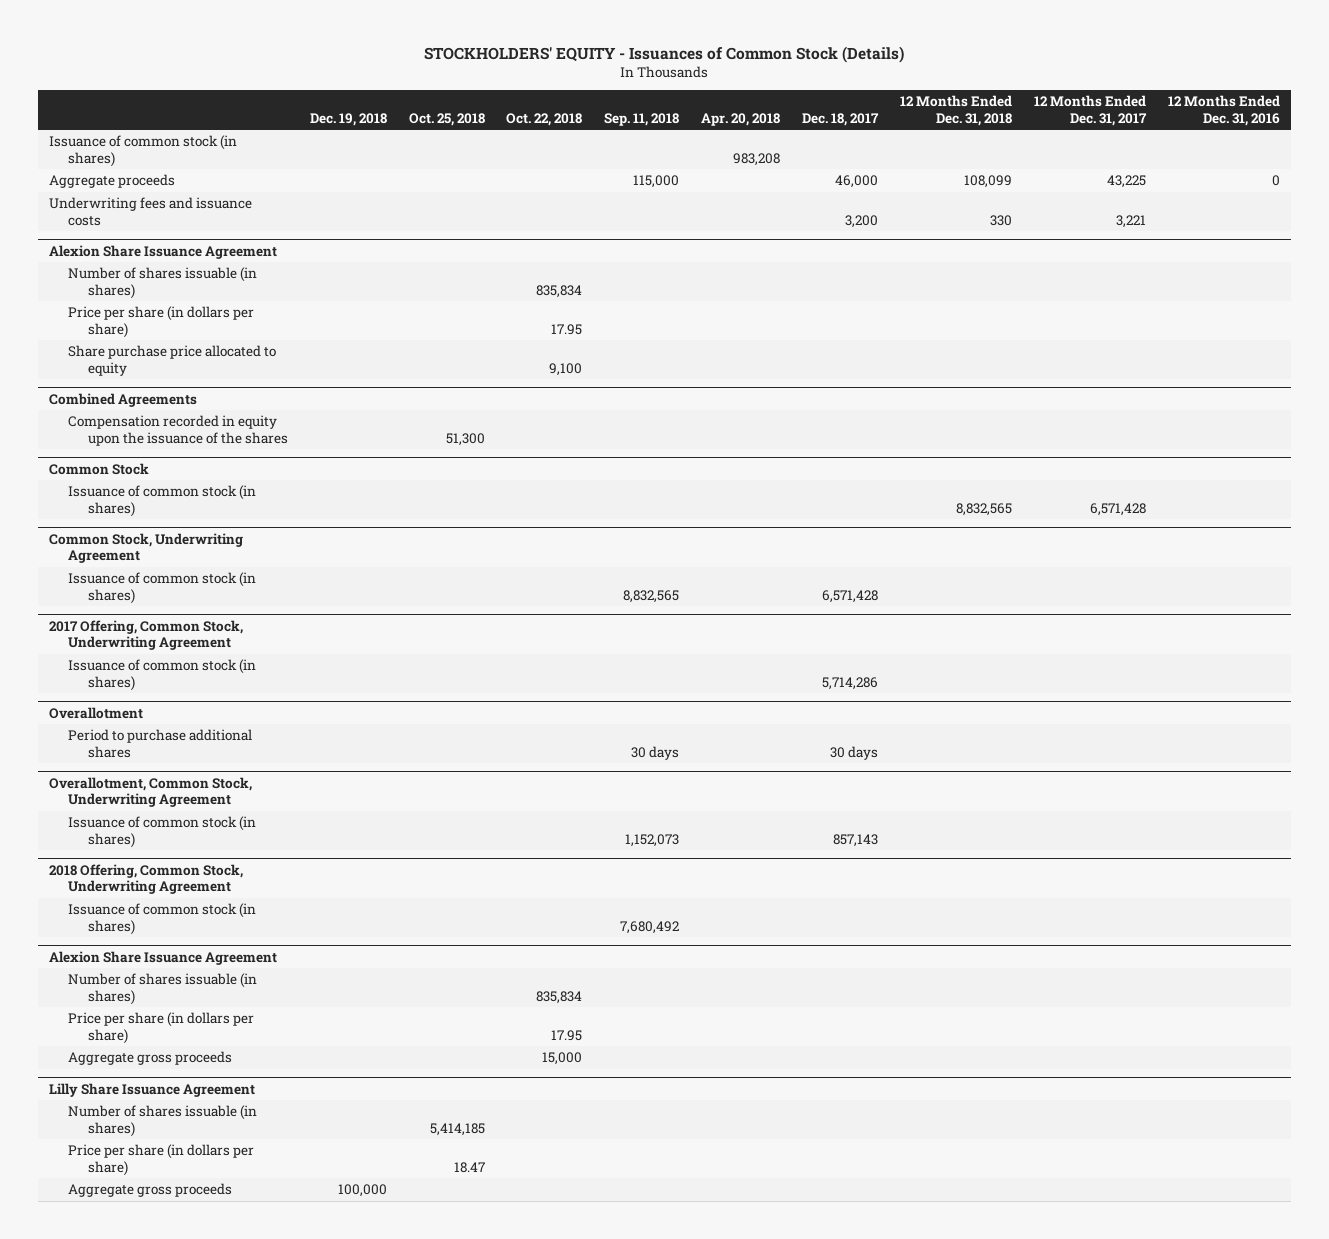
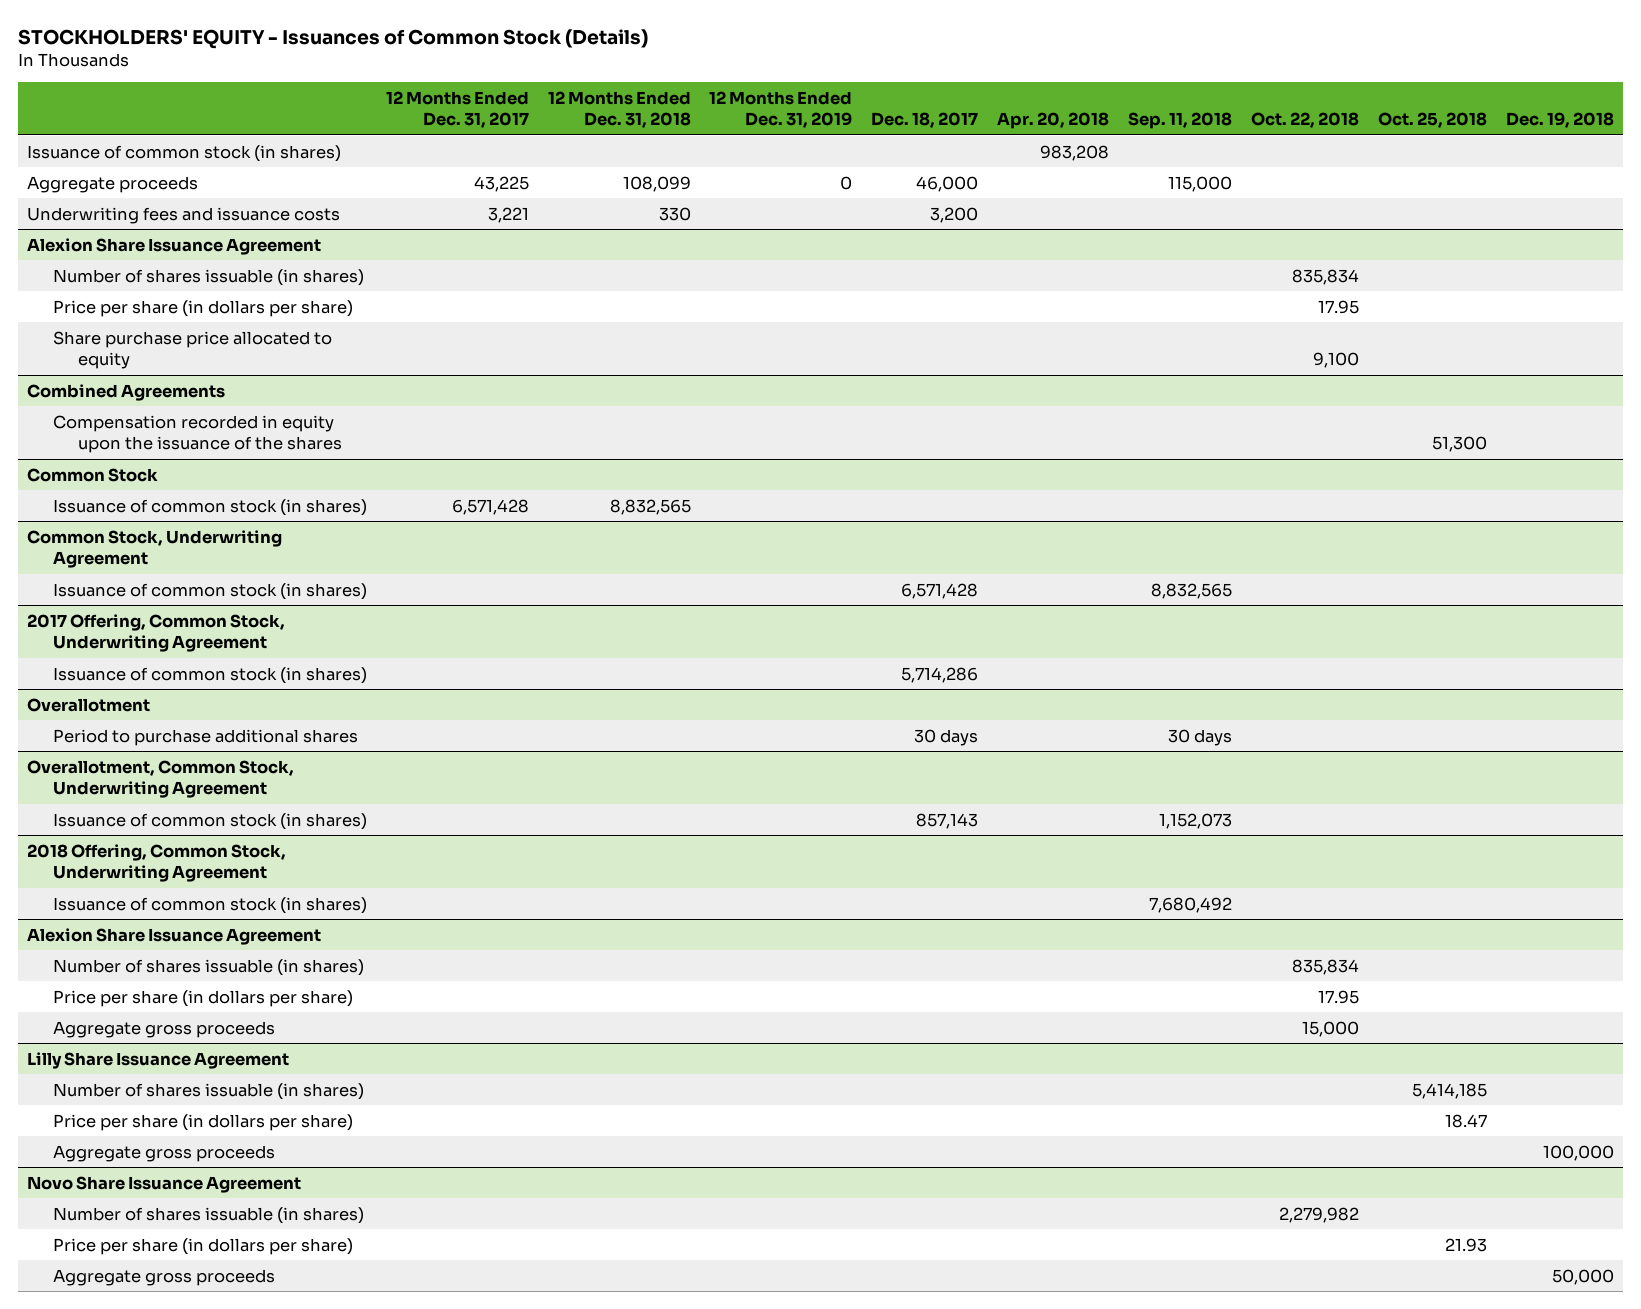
- | Dec. 19, 2018 | Oct. 25, 2018 | Oct. 22, 2018 | Sep. 11, 2018 | Apr. 20, 2018 | Dec. 18, 2017 | 12 Months Ended Dec. 31, 2018 | 12 Months Ended Dec. 31, 2017 | 12 Months Ended Dec. 31, 2016
+ | 12 Months Ended Dec. 31, 2017 | 12 Months Ended Dec. 31, 2018 | 12 Months Ended Dec. 31, 2019 | Dec. 18, 2017 | Apr. 20, 2018 | Sep. 11, 2018 | Oct. 22, 2018 | Oct. 25, 2018 | Dec. 19, 2018
+ Novo Share Issuance Agreement
+ Number of shares issuable (in shares) | | | | | | | 2,279,982 | |
+ Price per share (in dollars per share) | | | | | | | | 21.93 |
+ Aggregate gross proceeds | | | | | | | | | 50,000

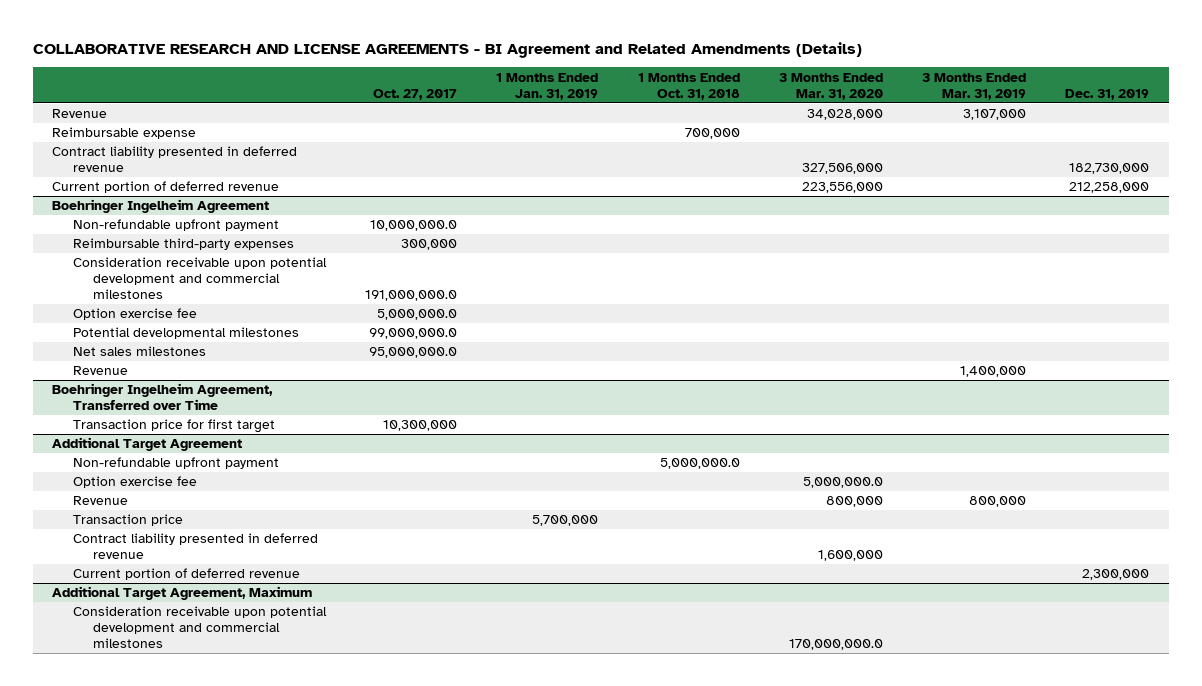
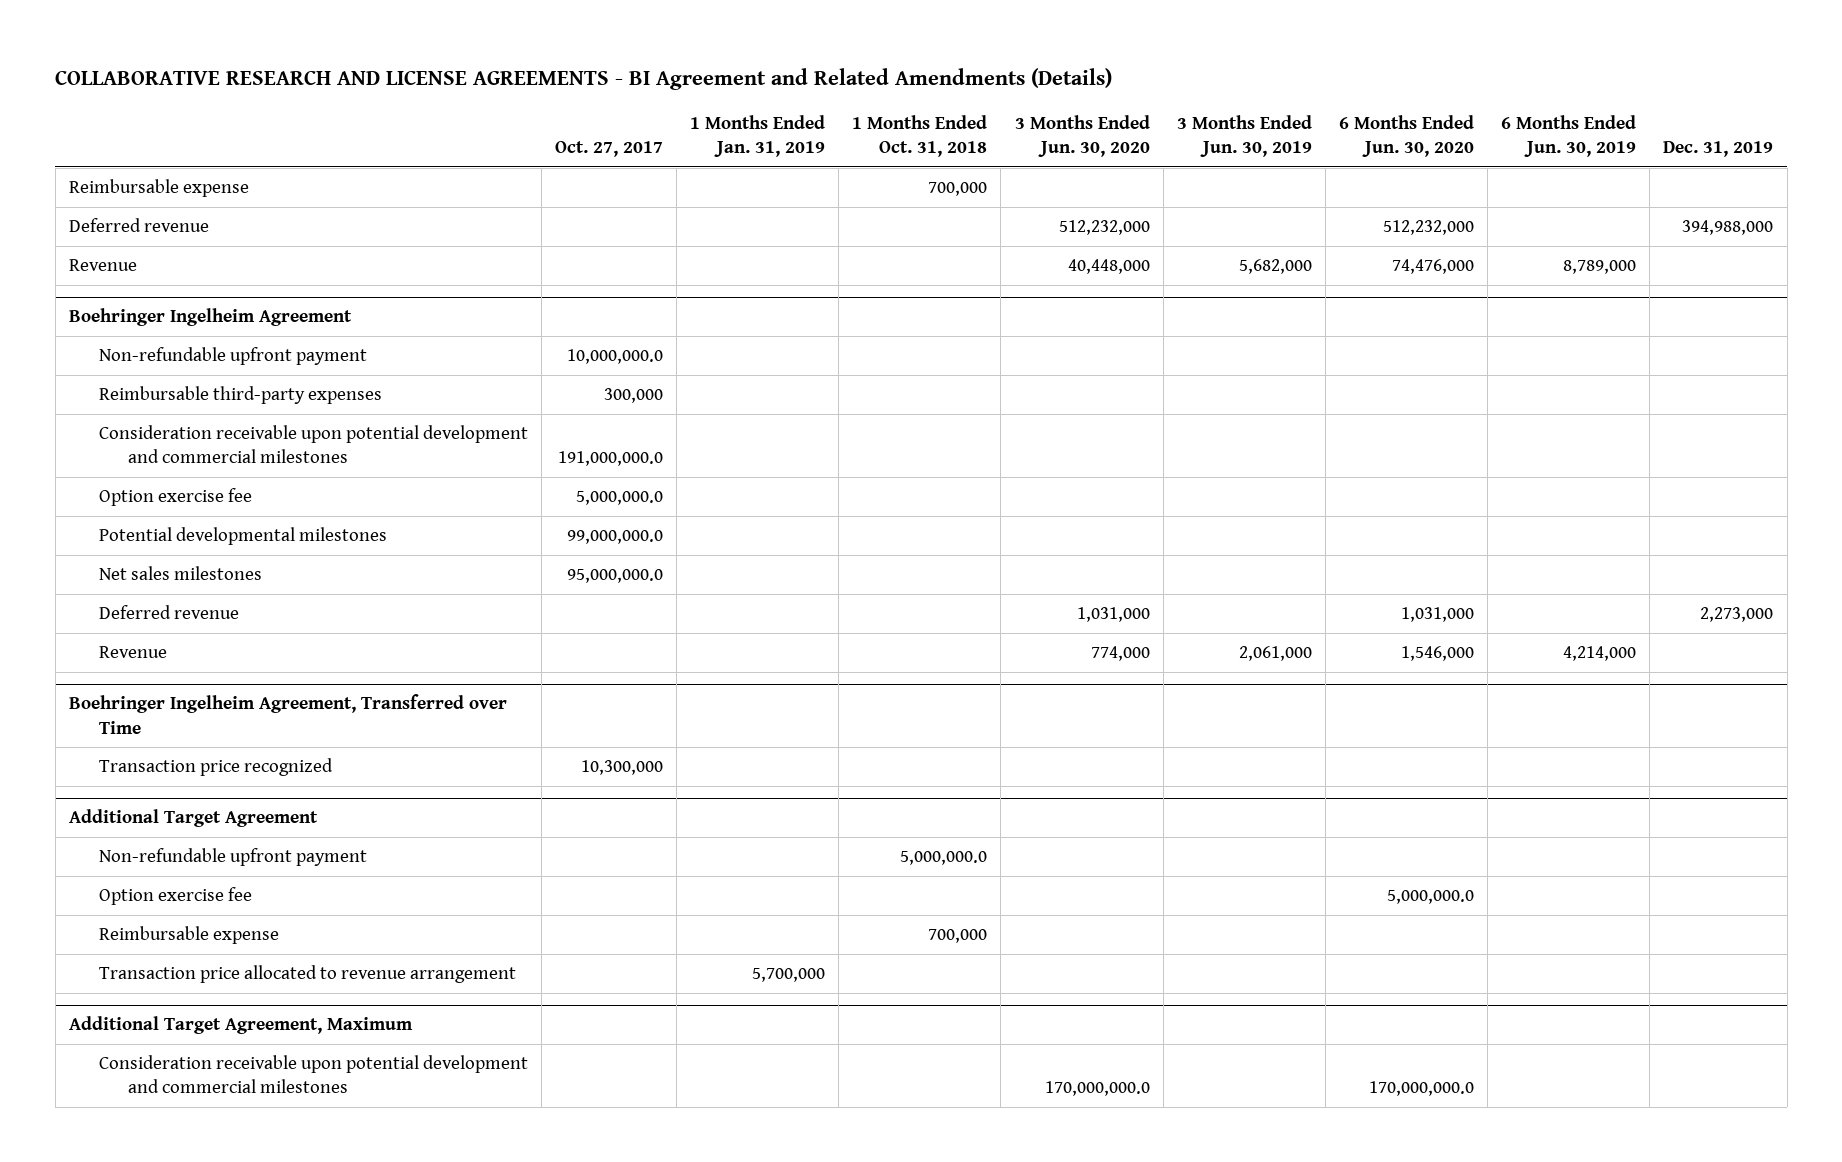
- | Oct. 27, 2017 | 1 Months Ended Jan. 31, 2019 | 1 Months Ended Oct. 31, 2018 | 3 Months Ended Mar. 31, 2020 | 3 Months Ended Mar. 31, 2019 | Dec. 31, 2019
+ | Oct. 27, 2017 | 1 Months Ended Jan. 31, 2019 | 1 Months Ended Oct. 31, 2018 | 3 Months Ended Jun. 30, 2020 | 3 Months Ended Jun. 30, 2019 | 6 Months Ended Jun. 30, 2020 | 6 Months Ended Jun. 30, 2019 | Dec. 31, 2019
- Contract liability presented in deferred revenue | | | | 327,506,000 | | 182,730,000
- Current portion of deferred revenue | | | | 223,556,000 | | 212,258,000
+ Deferred revenue | | | | 512,232,000 | | 512,232,000 | | 394,988,000
moved down: Revenue | | | | 40,448,000 | 5,682,000 | 74,476,000 | 8,789,000 |
@ Boehringer Ingelheim Agreement
+ Deferred revenue | | | | 1,031,000 | | 1,031,000 | | 2,273,000
@ Boehringer Ingelheim Agreement, Transferred over Time
- Transaction price for first target | 10,300,000 | | | | |
+ Transaction price recognized | 10,300,000 | | | | | | |
@ Additional Target Agreement
- Revenue | | | | 800,000 | 800,000 |
- Transaction price | | 5,700,000 | | | |
- Contract liability presented in deferred revenue | | | | 1,600,000 | |
- Current portion of deferred revenue | | | | | | 2,300,000
+ Reimbursable expense | | | 700,000 | | | | |
+ Transaction price allocated to revenue arrangement | | 5,700,000 | | | | | |

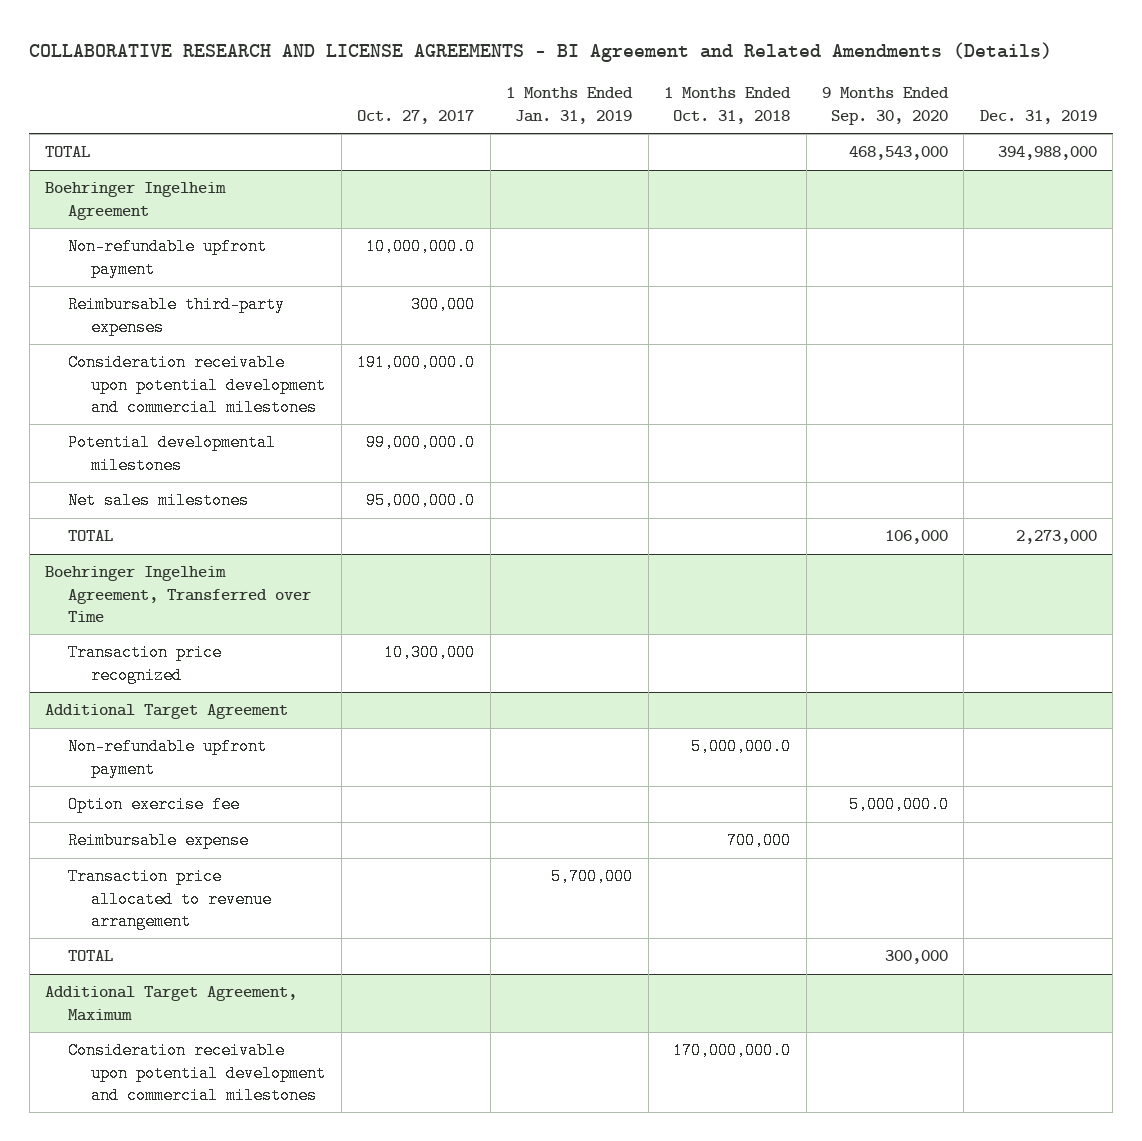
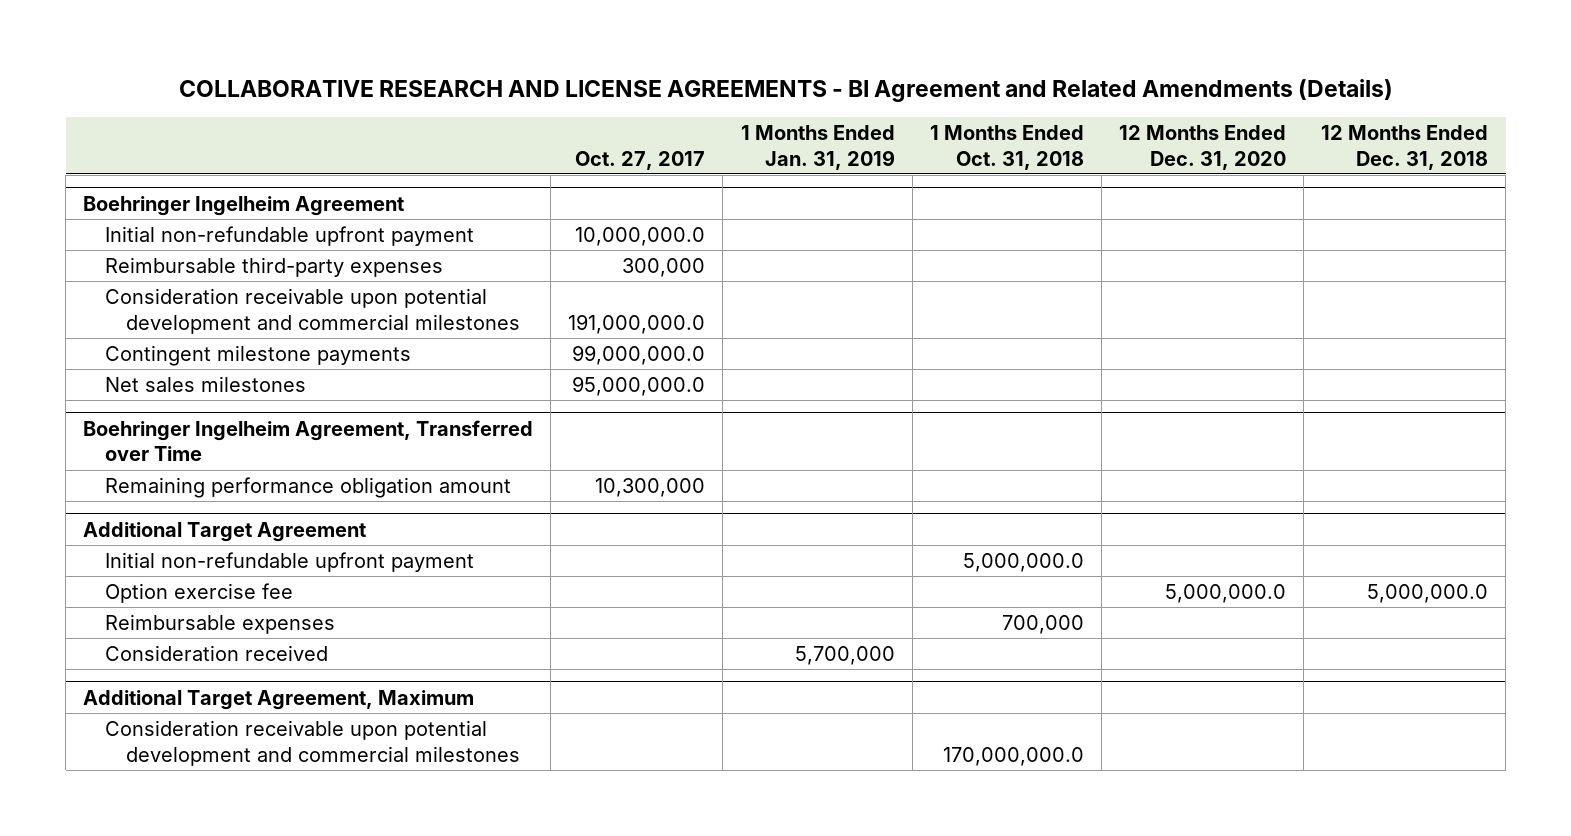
- | Oct. 27, 2017 | 1 Months Ended Jan. 31, 2019 | 1 Months Ended Oct. 31, 2018 | 9 Months Ended Sep. 30, 2020 | Dec. 31, 2019
+ | Oct. 27, 2017 | 1 Months Ended Jan. 31, 2019 | 1 Months Ended Oct. 31, 2018 | 12 Months Ended Dec. 31, 2020 | 12 Months Ended Dec. 31, 2018
- TOTAL | | | | 468,543,000 | 394,988,000
@ Boehringer Ingelheim Agreement
- Non-refundable upfront payment | 10,000,000.0 | | | |
+ Initial non-refundable upfront payment | 10,000,000.0 | | | |
- Potential developmental milestones | 99,000,000.0 | | | |
+ Contingent milestone payments | 99,000,000.0 | | | |
- TOTAL | | | | 106,000 | 2,273,000
@ Boehringer Ingelheim Agreement, Transferred over Time
- Transaction price recognized | 10,300,000 | | | |
+ Remaining performance obligation amount | 10,300,000 | | | |
@ Additional Target Agreement
- Non-refundable upfront payment | | | 5,000,000.0 | |
+ Initial non-refundable upfront payment | | | 5,000,000.0 | |
- Reimbursable expense | | | 700,000 | |
- Transaction price allocated to revenue arrangement | | 5,700,000 | | |
- TOTAL | | | | 300,000 |
+ Reimbursable expenses | | | 700,000 | |
+ Consideration received | | 5,700,000 | | |

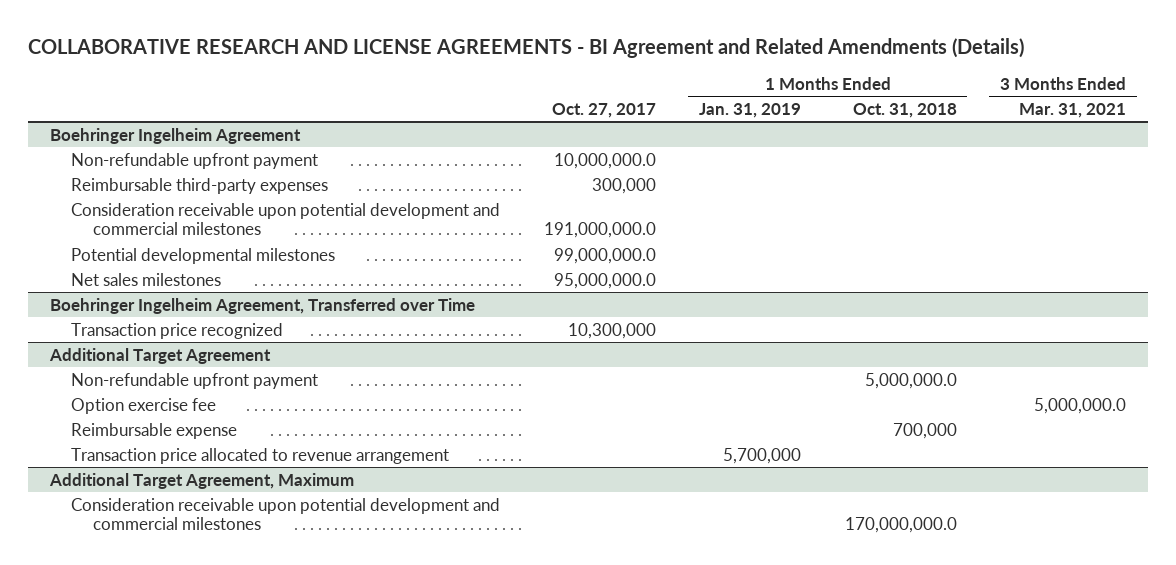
- | Oct. 27, 2017 | 1 Months Ended Jan. 31, 2019 | 1 Months Ended Oct. 31, 2018 | 12 Months Ended Dec. 31, 2020 | 12 Months Ended Dec. 31, 2018
+ | Oct. 27, 2017 | 1 Months Ended Jan. 31, 2019 | 1 Months Ended Oct. 31, 2018 | 3 Months Ended Mar. 31, 2021
@ Boehringer Ingelheim Agreement
- Initial non-refundable upfront payment | 10,000,000.0 | | | |
+ Non-refundable upfront payment | 10,000,000.0 | | |
- Contingent milestone payments | 99,000,000.0 | | | |
+ Potential developmental milestones | 99,000,000.0 | | |
@ Boehringer Ingelheim Agreement, Transferred over Time
- Remaining performance obligation amount | 10,300,000 | | | |
+ Transaction price recognized | 10,300,000 | | |
@ Additional Target Agreement
- Initial non-refundable upfront payment | | | 5,000,000.0 | |
+ Non-refundable upfront payment | | | 5,000,000.0 |
- Reimbursable expenses | | | 700,000 | |
- Consideration received | | 5,700,000 | | |
+ Reimbursable expense | | | 700,000 |
+ Transaction price allocated to revenue arrangement | | 5,700,000 | |

